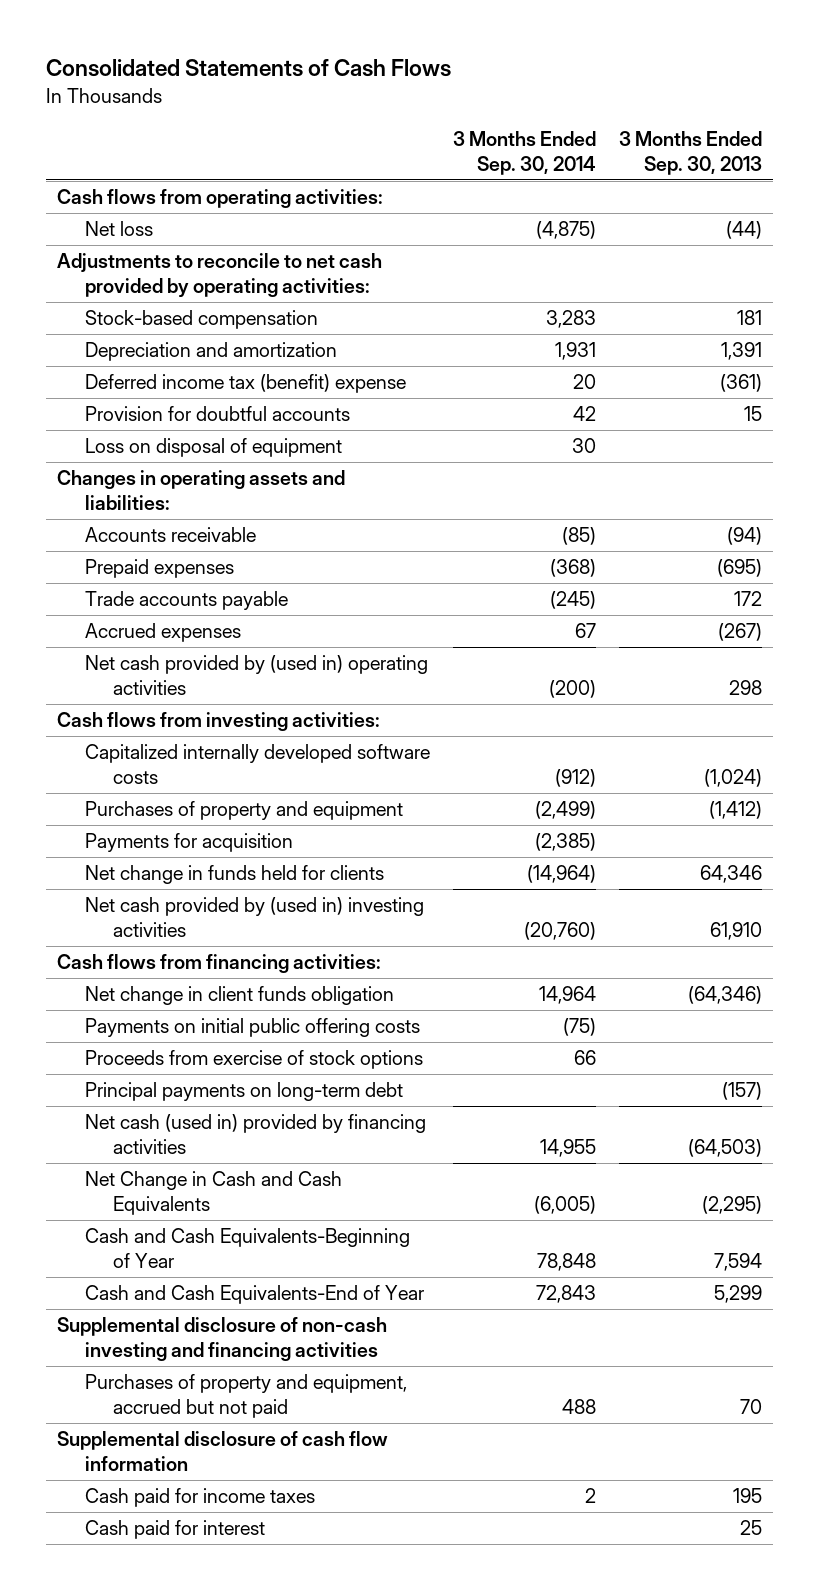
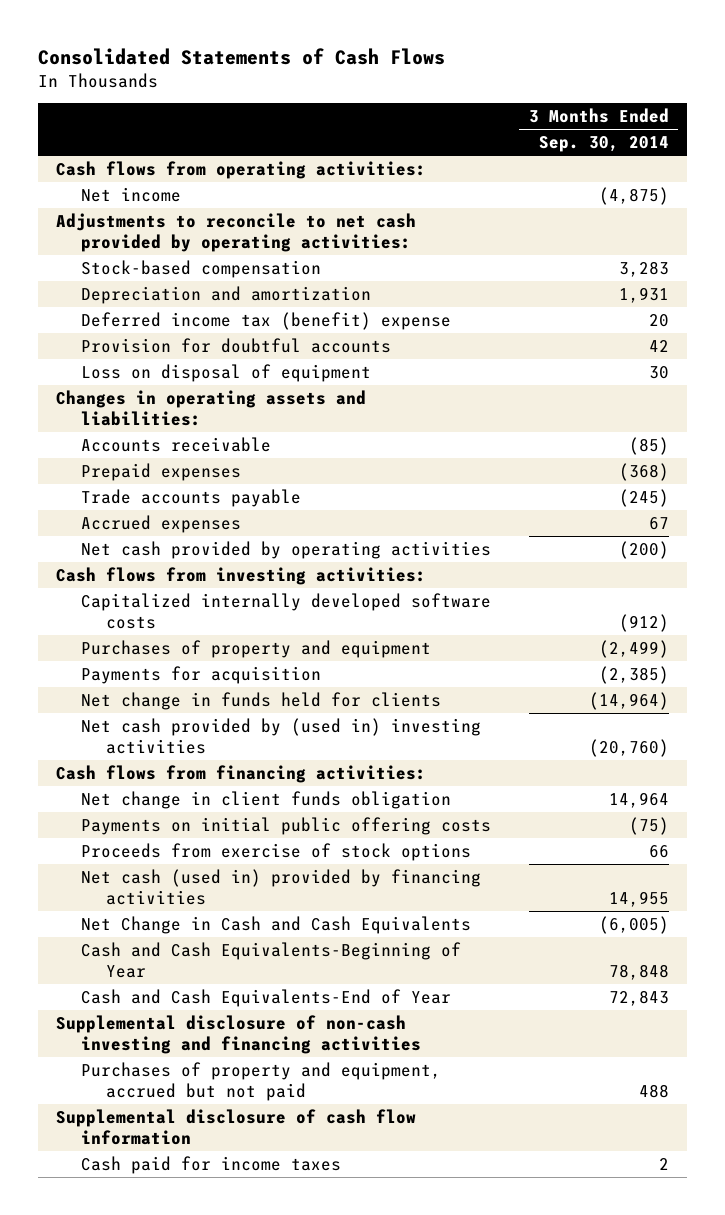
- | 3 Months Ended Sep. 30, 2014 | 3 Months Ended Sep. 30, 2013
+ | 3 Months Ended Sep. 30, 2014
- Net loss | (4,875) | (44)
+ Net income | (4,875)
- Net cash provided by (used in) operating activities | (200) | 298
+ Net cash provided by operating activities | (200)
- Principal payments on long-term debt | | (157)
- Cash paid for interest | | 25

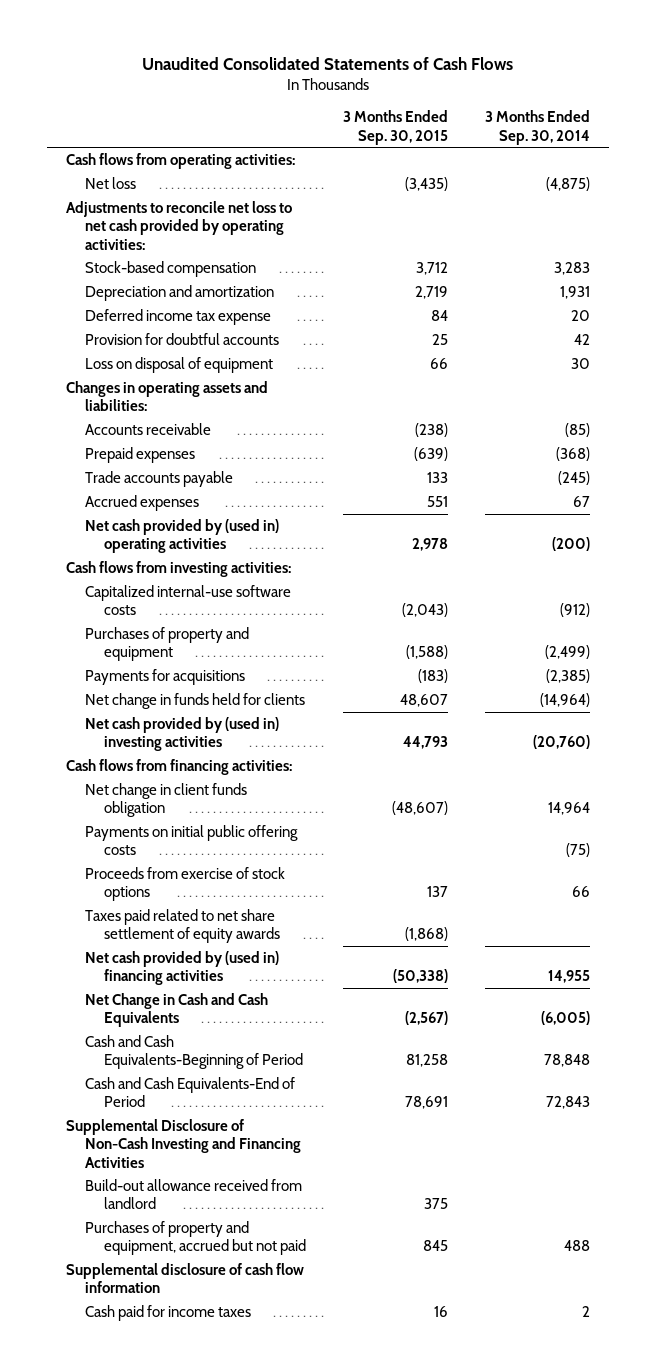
- Consolidated Statements of Cash Flows
+ Unaudited Consolidated Statements of Cash Flows
- | 3 Months Ended Sep. 30, 2014
+ | 3 Months Ended Sep. 30, 2015 | 3 Months Ended Sep. 30, 2014
- Net income | (4,875)
- Adjustments to reconcile to net cash provided by operating activities:
+ Net loss | (3,435) | (4,875)
+ Adjustments to reconcile net loss to net cash provided by operating activities:
- Deferred income tax (benefit) expense | 20
+ Deferred income tax expense | 84 | 20
- Net cash provided by operating activities | (200)
+ Net cash provided by (used in) operating activities | 2,978 | (200)
- Capitalized internally developed software costs | (912)
+ Capitalized internal-use software costs | (2,043) | (912)
- Payments for acquisition | (2,385)
+ Payments for acquisitions | (183) | (2,385)
- Net cash (used in) provided by financing activities | 14,955
+ Taxes paid related to net share settlement of equity awards | (1,868) |
+ Net cash provided by (used in) financing activities | (50,338) | 14,955
- Cash and Cash Equivalents-Beginning of Year | 78,848
- Cash and Cash Equivalents-End of Year | 72,843
- Supplemental disclosure of non-cash investing and financing activities
+ Cash and Cash Equivalents-Beginning of Period | 81,258 | 78,848
+ Cash and Cash Equivalents-End of Period | 78,691 | 72,843
+ Supplemental Disclosure of Non-Cash Investing and Financing Activities
+ Build-out allowance received from landlord | 375 |

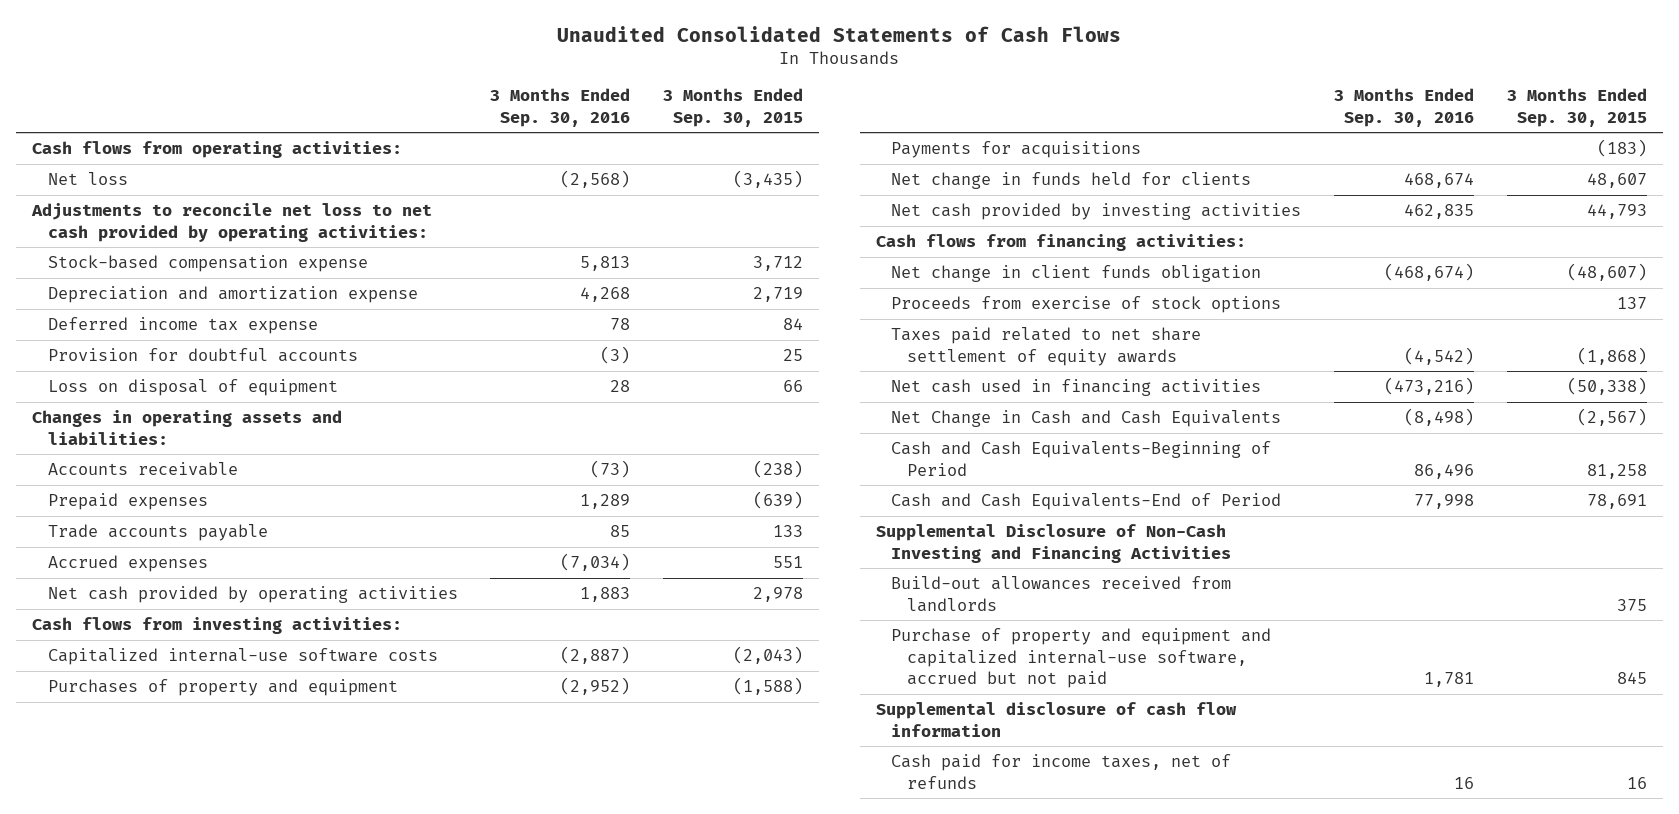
- | 3 Months Ended Sep. 30, 2015 | 3 Months Ended Sep. 30, 2014
+ | 3 Months Ended Sep. 30, 2016 | 3 Months Ended Sep. 30, 2015
- Stock-based compensation | 3,712 | 3,283
- Depreciation and amortization | 2,719 | 1,931
+ Stock-based compensation expense | 5,813 | 3,712
+ Depreciation and amortization expense | 4,268 | 2,719
- Net cash provided by (used in) operating activities | 2,978 | (200)
+ Net cash provided by operating activities | 1,883 | 2,978
- Net cash provided by (used in) investing activities | 44,793 | (20,760)
+ Net cash provided by investing activities | 462,835 | 44,793
- Payments on initial public offering costs | | (75)
- Net cash provided by (used in) financing activities | (50,338) | 14,955
+ Net cash used in financing activities | (473,216) | (50,338)
- Build-out allowance received from landlord | 375 |
- Purchases of property and equipment, accrued but not paid | 845 | 488
+ Build-out allowances received from landlords | | 375
+ Purchase of property and equipment and capitalized internal-use software, accrued but not paid | 1,781 | 845
- Cash paid for income taxes | 16 | 2
+ Cash paid for income taxes, net of refunds | 16 | 16

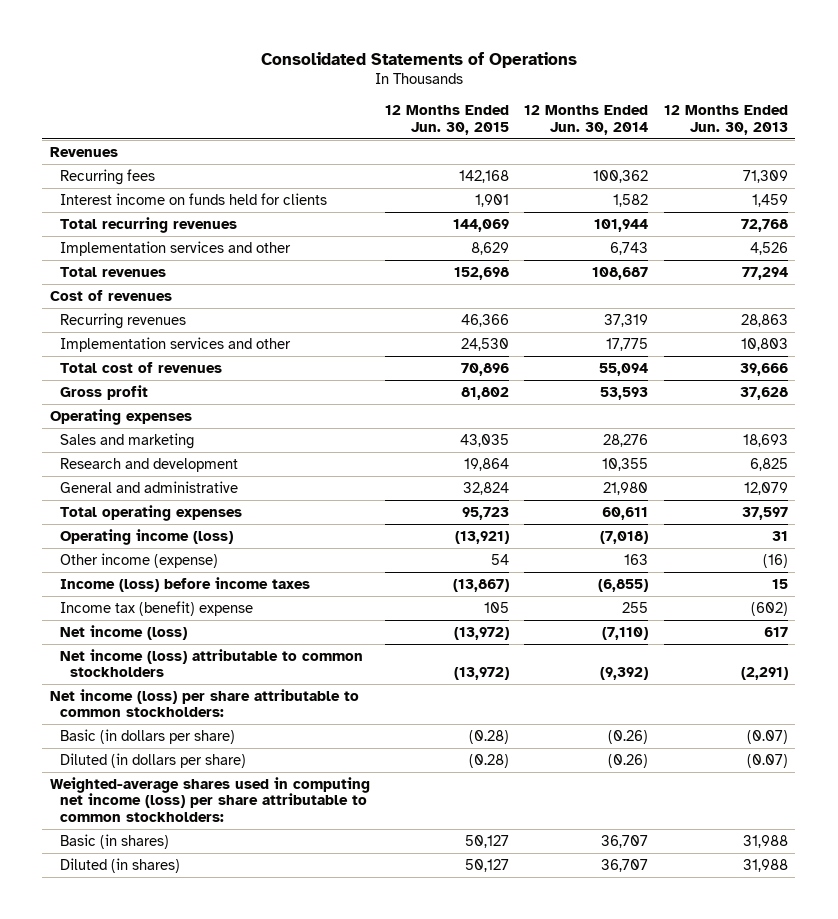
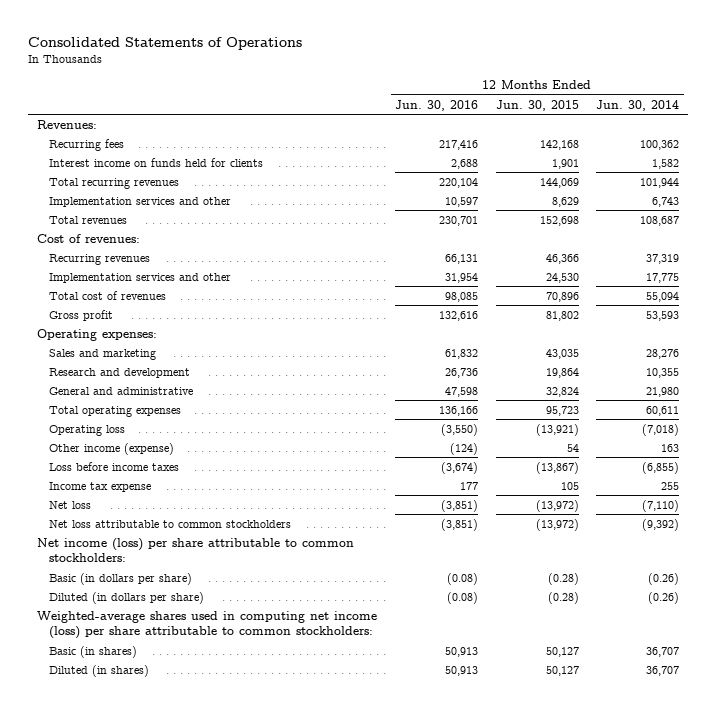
- | 12 Months Ended Jun. 30, 2015 | 12 Months Ended Jun. 30, 2014 | 12 Months Ended Jun. 30, 2013
+ | 12 Months Ended Jun. 30, 2016 | 12 Months Ended Jun. 30, 2015 | 12 Months Ended Jun. 30, 2014
- Revenues
+ Revenues:
- Cost of revenues
+ Cost of revenues:
- Operating expenses
+ Operating expenses:
- Operating income (loss) | (13,921) | (7,018) | 31
+ Operating loss | (3,550) | (13,921) | (7,018)
- Income (loss) before income taxes | (13,867) | (6,855) | 15
- Income tax (benefit) expense | 105 | 255 | (602)
- Net income (loss) | (13,972) | (7,110) | 617
- Net income (loss) attributable to common stockholders | (13,972) | (9,392) | (2,291)
+ Loss before income taxes | (3,674) | (13,867) | (6,855)
+ Income tax expense | 177 | 105 | 255
+ Net loss | (3,851) | (13,972) | (7,110)
+ Net loss attributable to common stockholders | (3,851) | (13,972) | (9,392)

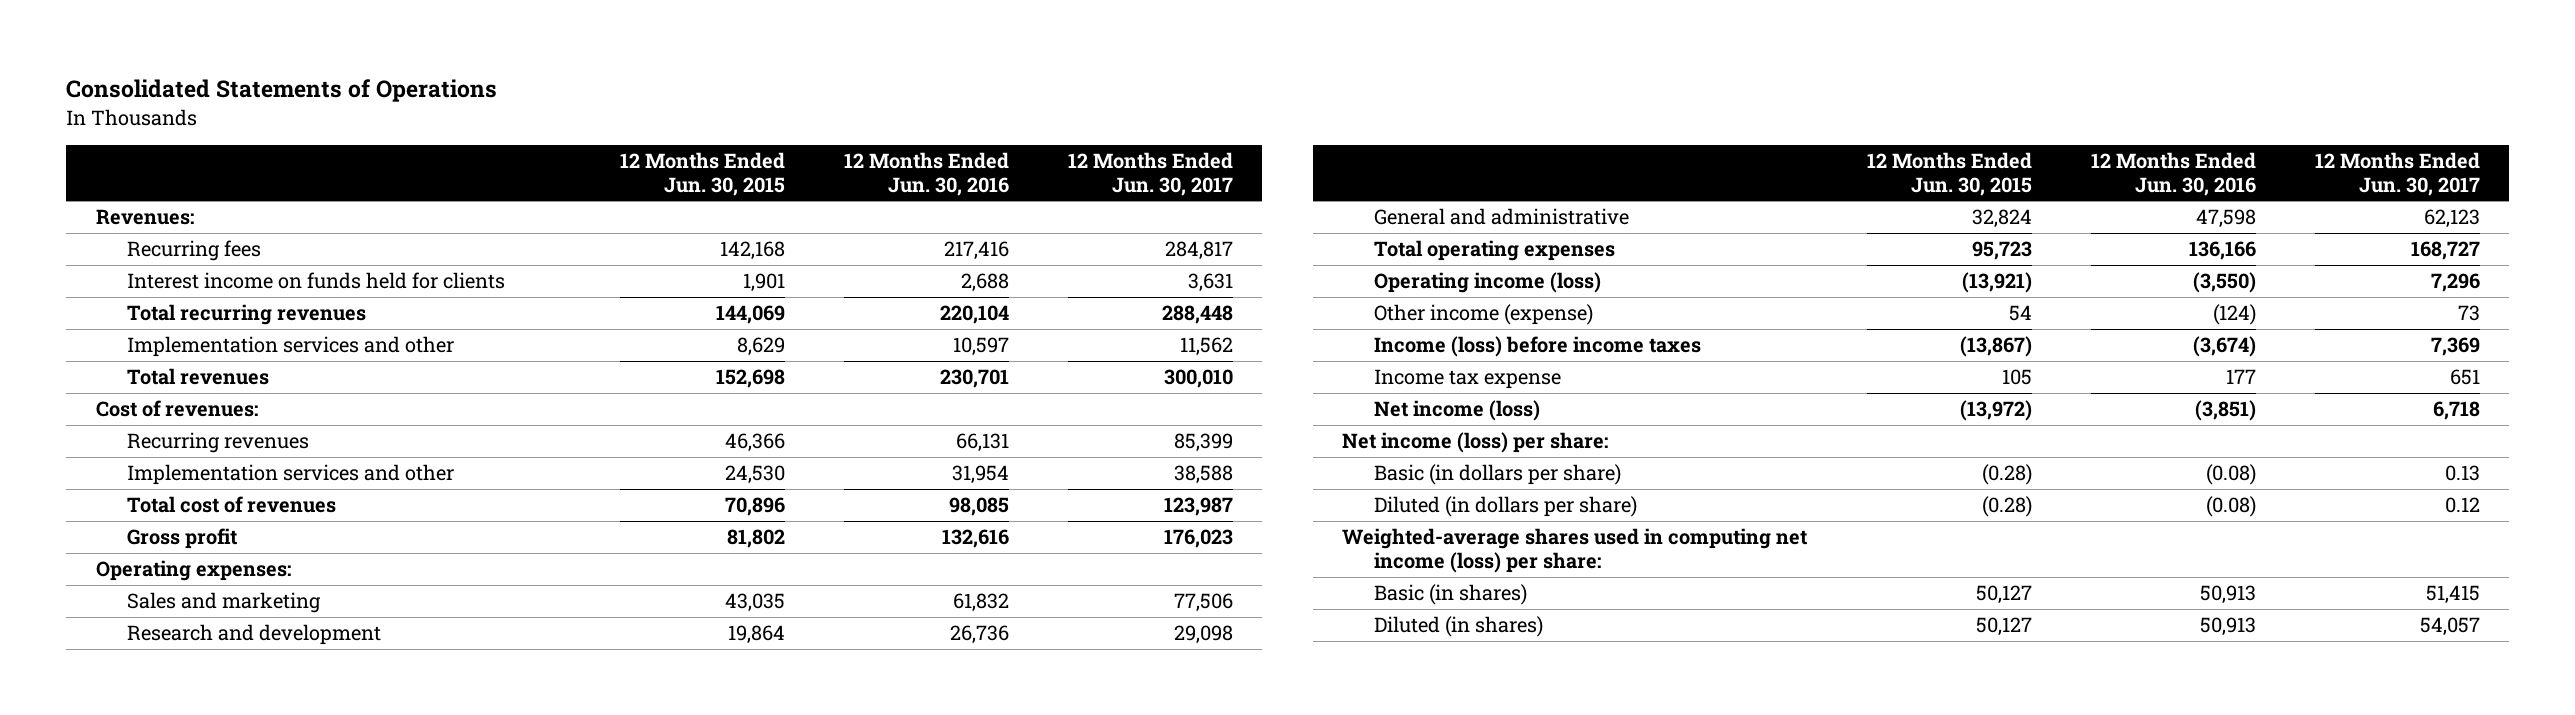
- | 12 Months Ended Jun. 30, 2016 | 12 Months Ended Jun. 30, 2015 | 12 Months Ended Jun. 30, 2014
+ | 12 Months Ended Jun. 30, 2015 | 12 Months Ended Jun. 30, 2016 | 12 Months Ended Jun. 30, 2017
- Operating loss | (3,550) | (13,921) | (7,018)
+ Operating income (loss) | (13,921) | (3,550) | 7,296
- Loss before income taxes | (3,674) | (13,867) | (6,855)
+ Income (loss) before income taxes | (13,867) | (3,674) | 7,369
- Net loss | (3,851) | (13,972) | (7,110)
- Net loss attributable to common stockholders | (3,851) | (13,972) | (9,392)
- Net income (loss) per share attributable to common stockholders:
+ Net income (loss) | (13,972) | (3,851) | 6,718
+ Net income (loss) per share:
- Weighted-average shares used in computing net income (loss) per share attributable to common stockholders:
+ Weighted-average shares used in computing net income (loss) per share:

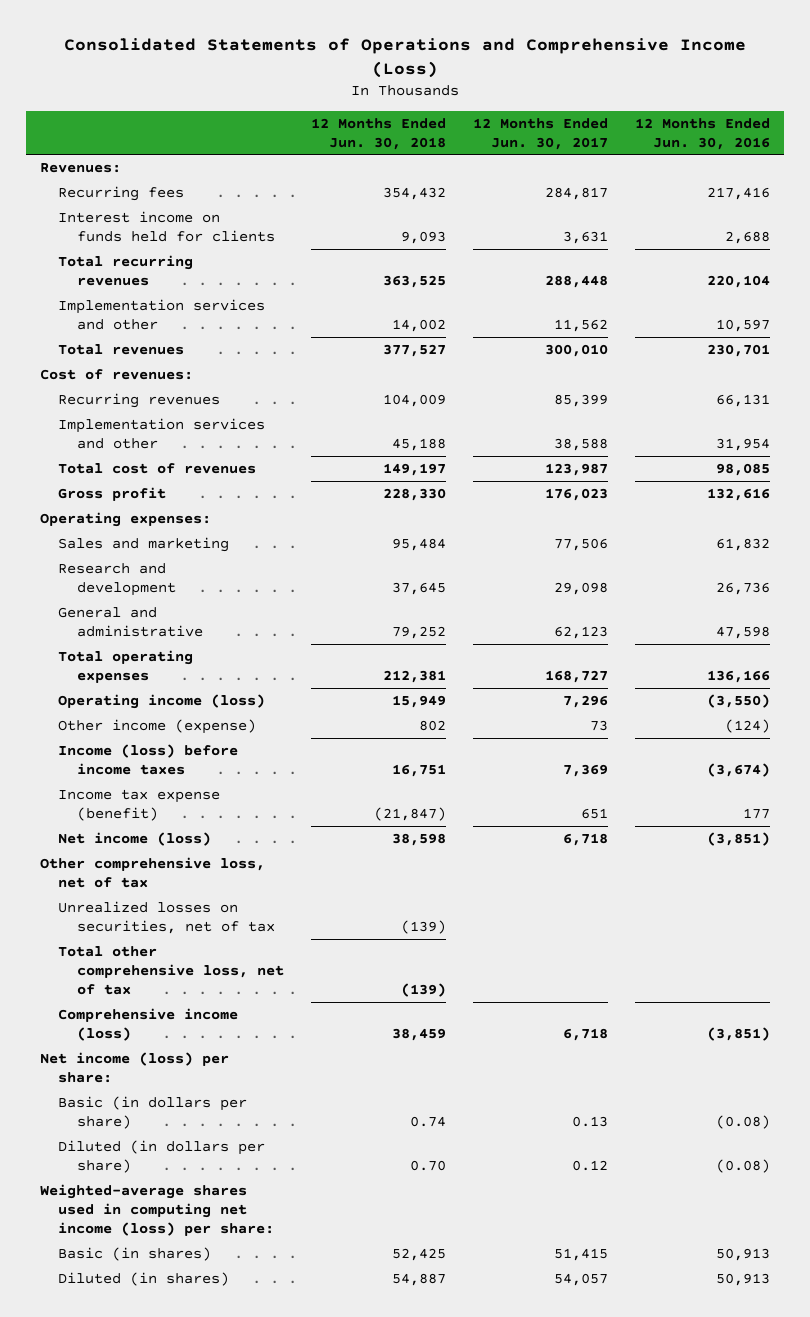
- Consolidated Statements of Operations
+ Consolidated Statements of Operations and Comprehensive Income (Loss)
- | 12 Months Ended Jun. 30, 2015 | 12 Months Ended Jun. 30, 2016 | 12 Months Ended Jun. 30, 2017
+ | 12 Months Ended Jun. 30, 2018 | 12 Months Ended Jun. 30, 2017 | 12 Months Ended Jun. 30, 2016
- Income tax expense | 105 | 177 | 651
+ Income tax expense (benefit) | (21,847) | 651 | 177
+ Other comprehensive loss, net of tax
+ Unrealized losses on securities, net of tax | (139) | |
+ Total other comprehensive loss, net of tax | (139) | |
+ Comprehensive income (loss) | 38,459 | 6,718 | (3,851)

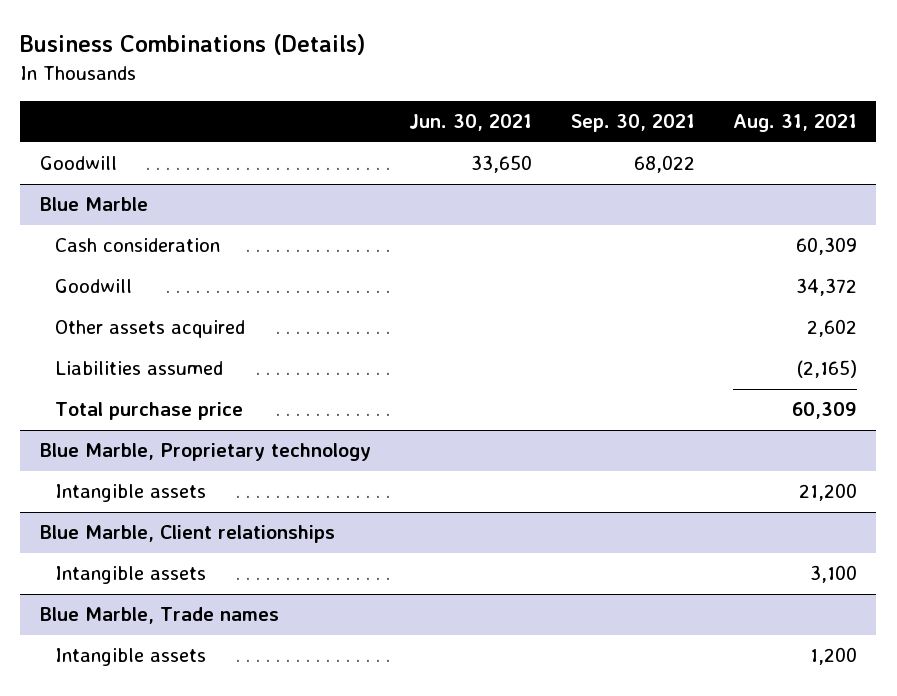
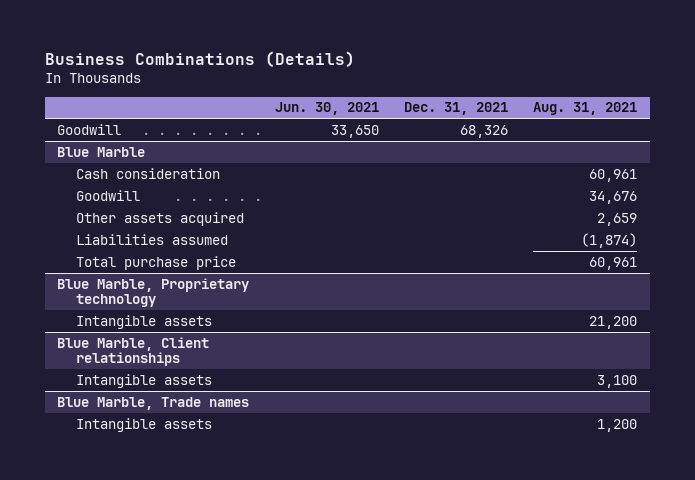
- | Jun. 30, 2021 | Sep. 30, 2021 | Aug. 31, 2021
+ | Jun. 30, 2021 | Dec. 31, 2021 | Aug. 31, 2021
@ Blue Marble
- Cash consideration | | | 60,309
- Goodwill | | | 34,372
- Other assets acquired | | | 2,602
- Liabilities assumed | | | (2,165)
- Total purchase price | | | 60,309
+ Cash consideration | | | 60,961
+ Goodwill | | | 34,676
+ Other assets acquired | | | 2,659
+ Liabilities assumed | | | (1,874)
+ Total purchase price | | | 60,961

